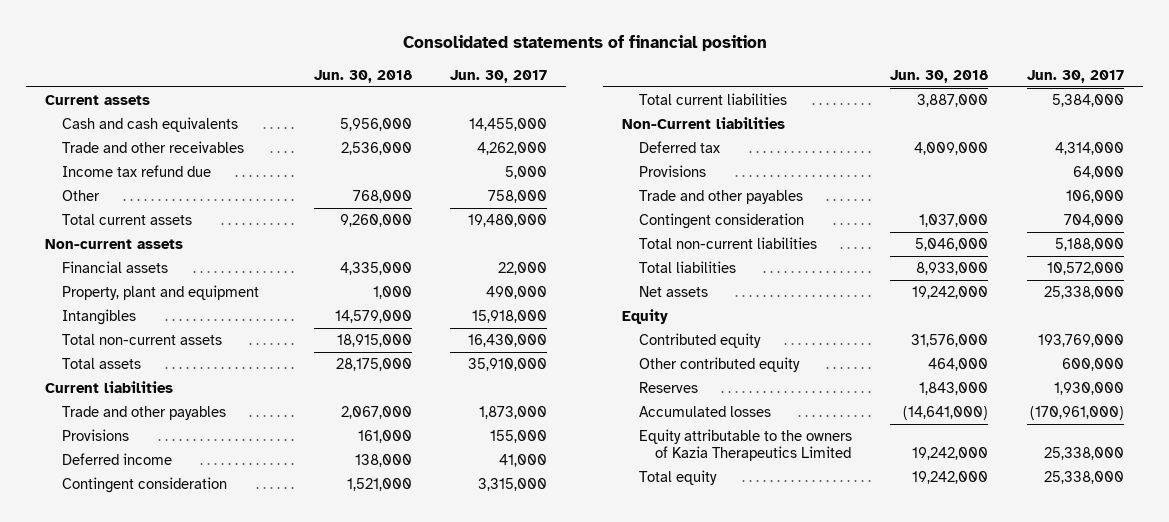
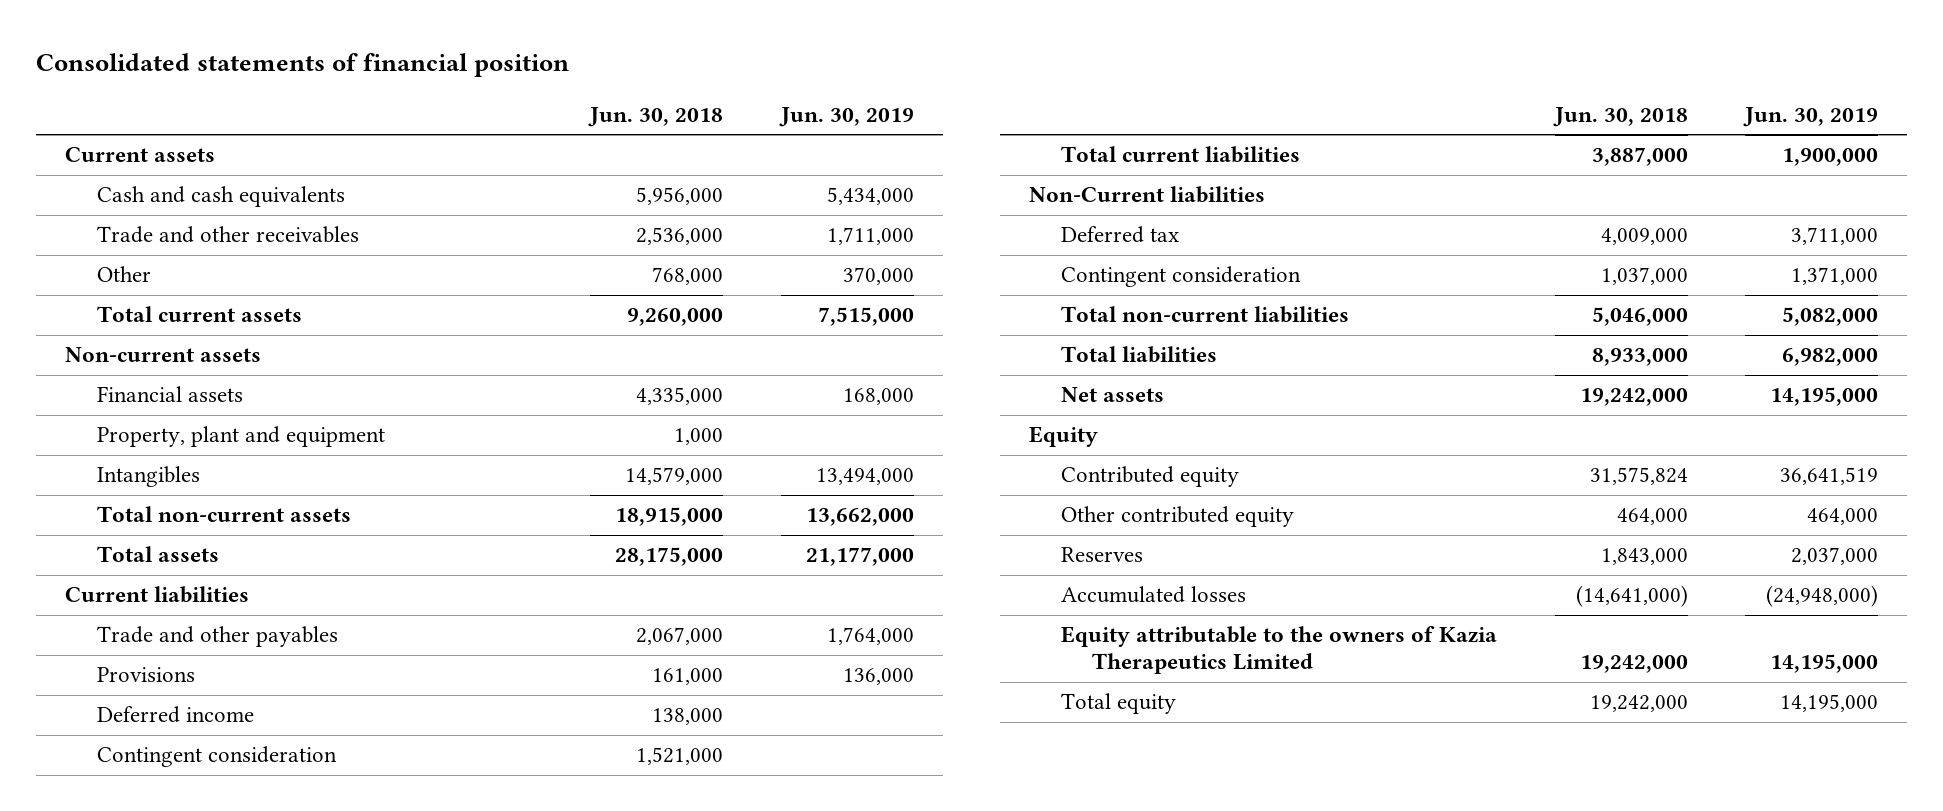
- | Jun. 30, 2018 | Jun. 30, 2017
+ | Jun. 30, 2018 | Jun. 30, 2019
- Income tax refund due | | 5,000
- Provisions | | 64,000
- Trade and other payables | | 106,000
- Contributed equity | 31,576,000 | 193,769,000
+ Contributed equity | 31,575,824 | 36,641,519

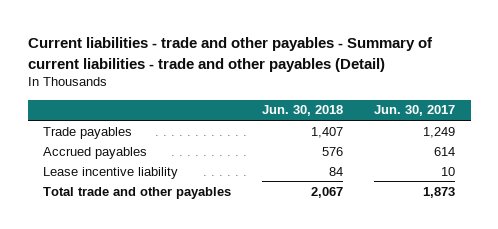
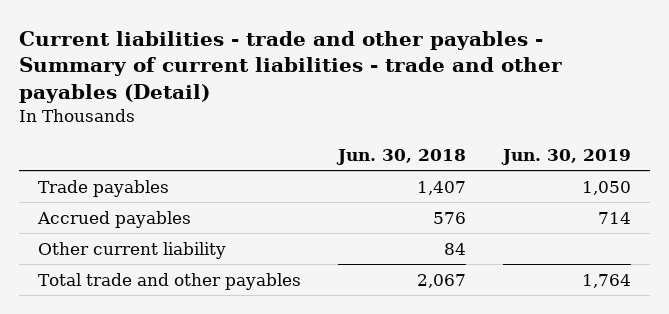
- | Jun. 30, 2018 | Jun. 30, 2017
+ | Jun. 30, 2018 | Jun. 30, 2019
- Lease incentive liability | 84 | 10
+ Other current liability | 84 |

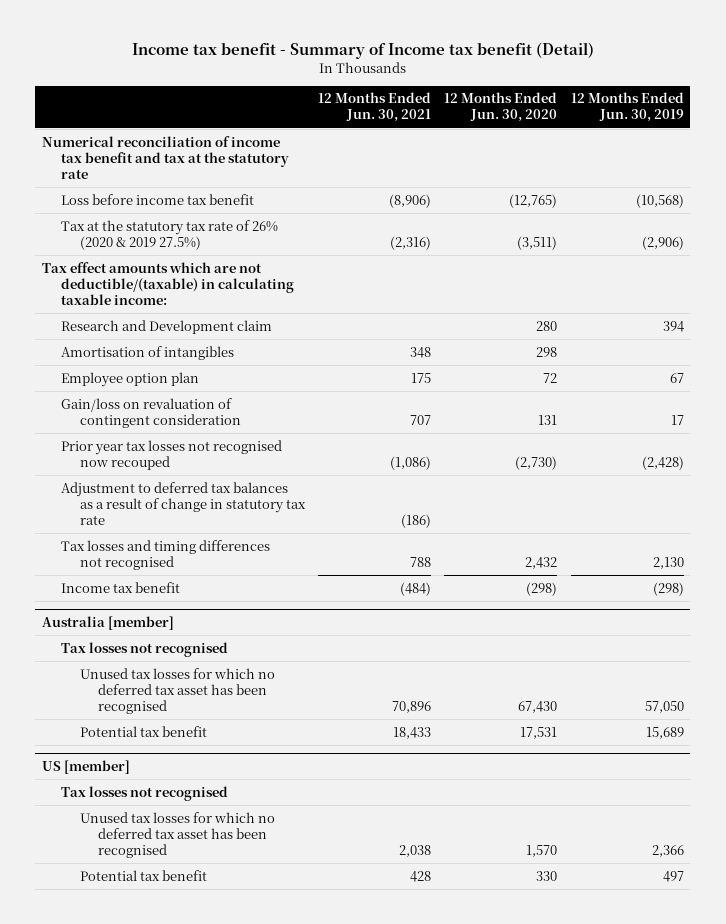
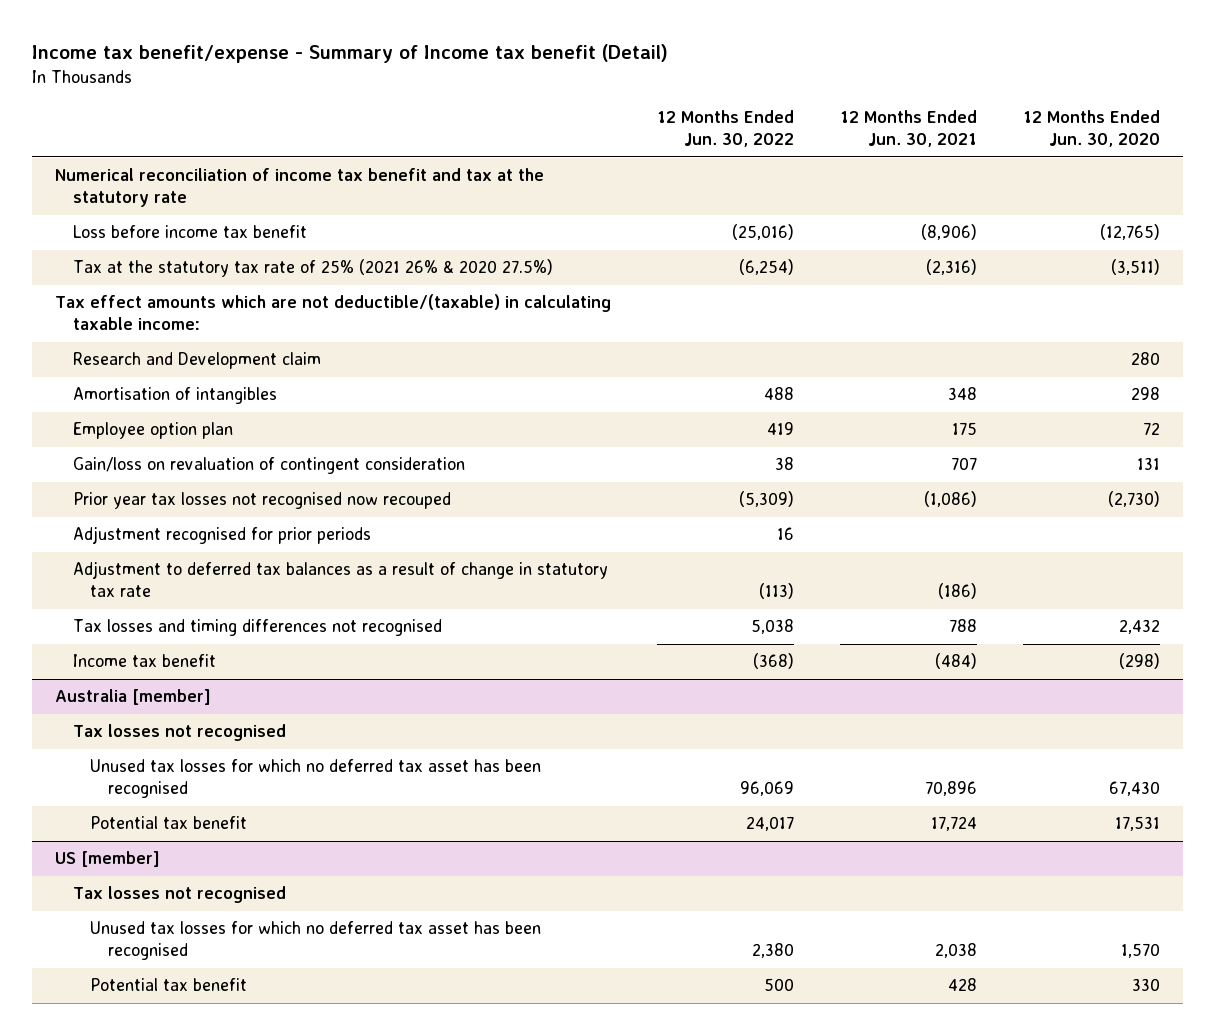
- Income tax benefit - Summary of Income tax benefit (Detail)
+ Income tax benefit/expense - Summary of Income tax benefit (Detail)
- | 12 Months Ended Jun. 30, 2021 | 12 Months Ended Jun. 30, 2020 | 12 Months Ended Jun. 30, 2019
+ | 12 Months Ended Jun. 30, 2022 | 12 Months Ended Jun. 30, 2021 | 12 Months Ended Jun. 30, 2020
- Tax at the statutory tax rate of 26% (2020 & 2019 27.5%) | (2,316) | (3,511) | (2,906)
+ Tax at the statutory tax rate of 25% (2021 26% & 2020 27.5%) | (6,254) | (2,316) | (3,511)
+ Adjustment recognised for prior periods | 16 | |
@ Australia [member]
- Potential tax benefit | 18,433 | 17,531 | 15,689
+ Potential tax benefit | 24,017 | 17,724 | 17,531

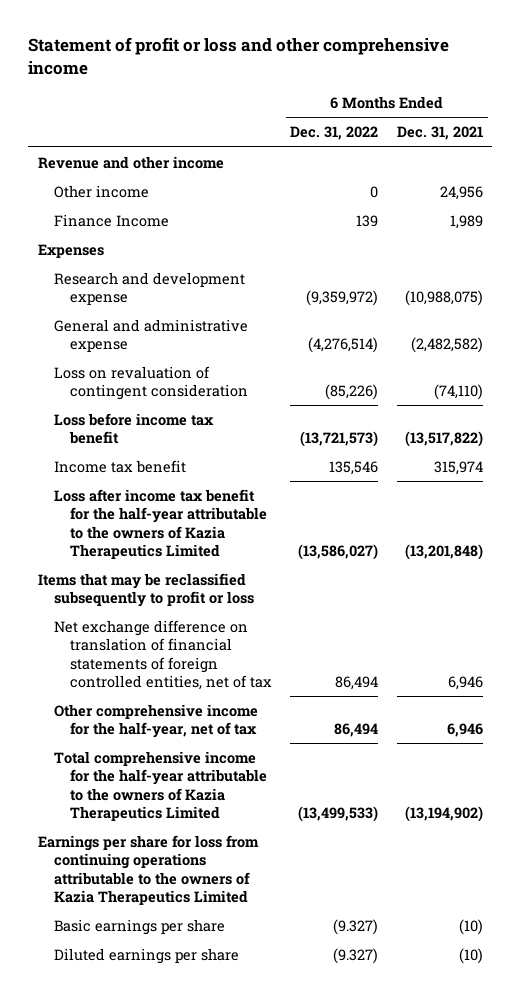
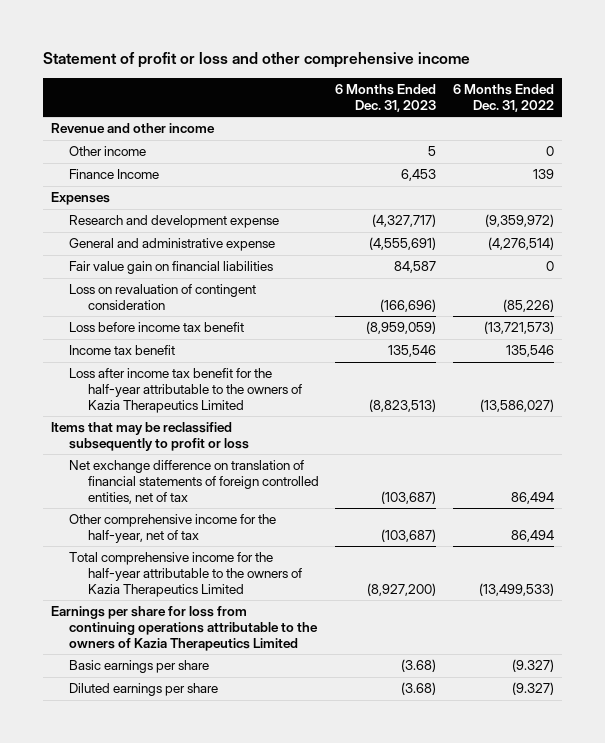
- | 6 Months Ended Dec. 31, 2022 | 6 Months Ended Dec. 31, 2021
+ | 6 Months Ended Dec. 31, 2023 | 6 Months Ended Dec. 31, 2022
+ Fair value gain on financial liabilities | 84,587 | 0

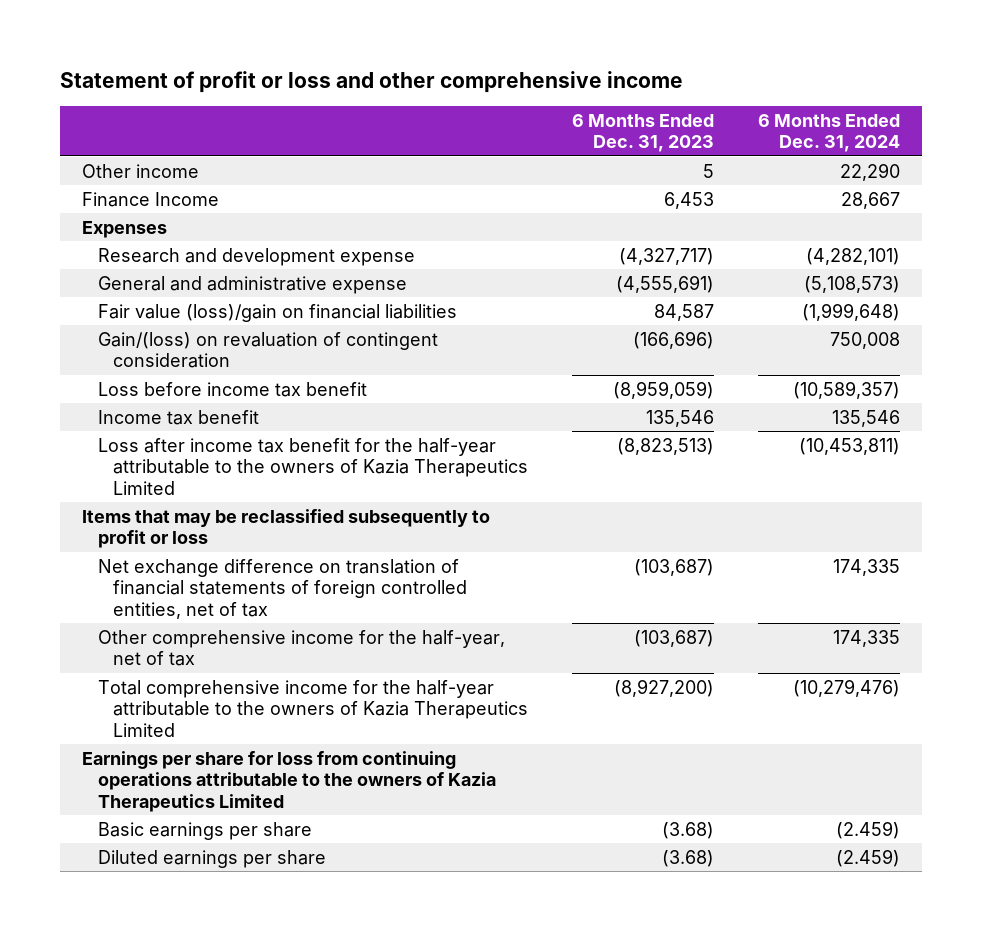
- | 6 Months Ended Dec. 31, 2023 | 6 Months Ended Dec. 31, 2022
+ | 6 Months Ended Dec. 31, 2023 | 6 Months Ended Dec. 31, 2024
- Revenue and other income
- Fair value gain on financial liabilities | 84,587 | 0
- Loss on revaluation of contingent consideration | (166,696) | (85,226)
+ Fair value (loss)/gain on financial liabilities | 84,587 | (1,999,648)
+ Gain/(loss) on revaluation of contingent consideration | (166,696) | 750,008

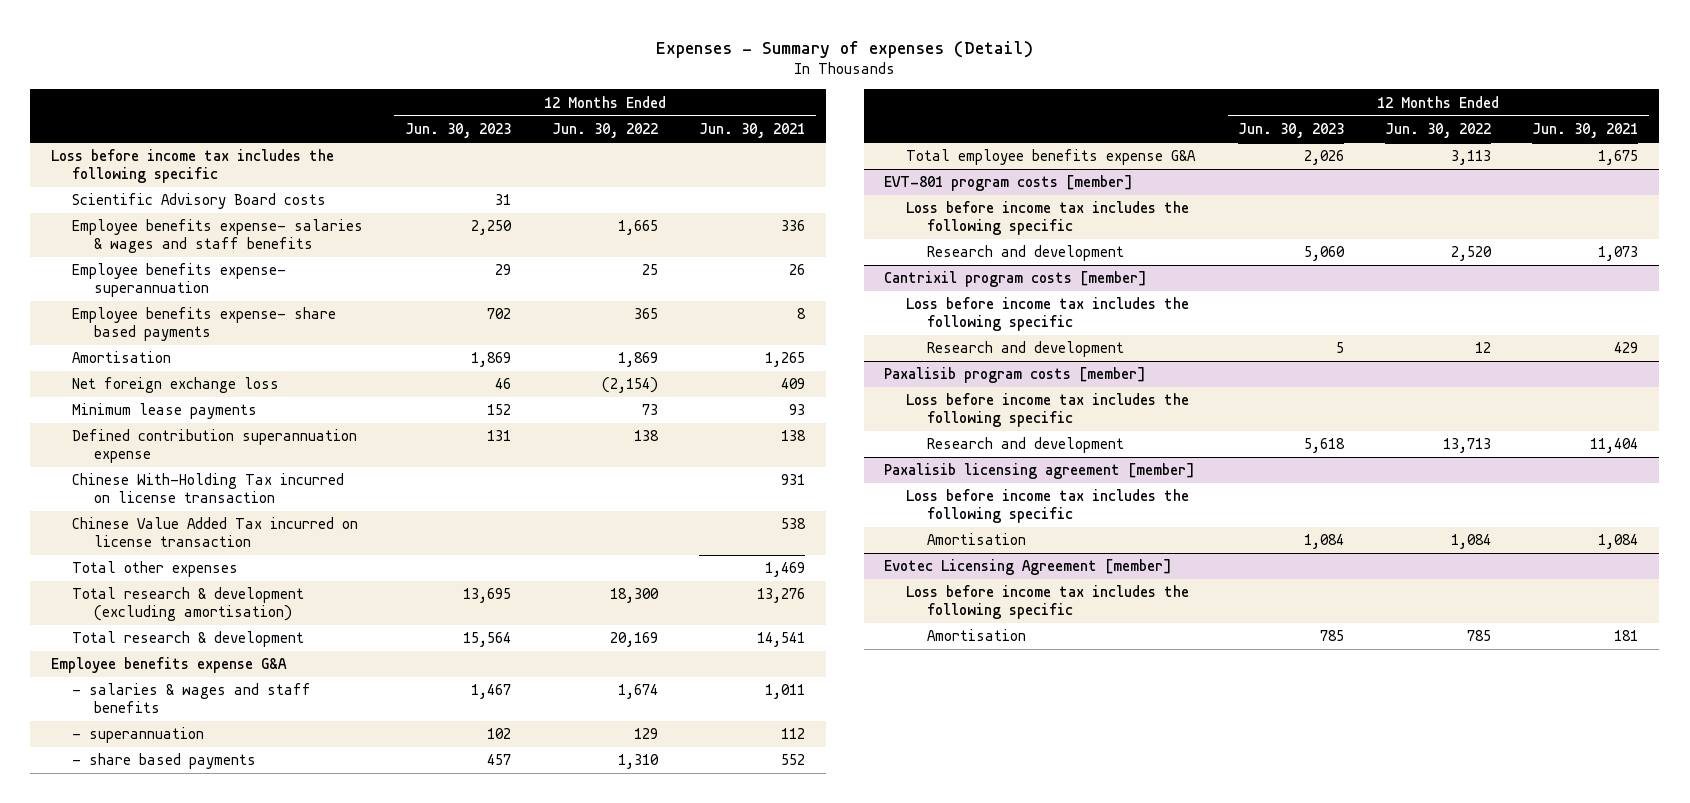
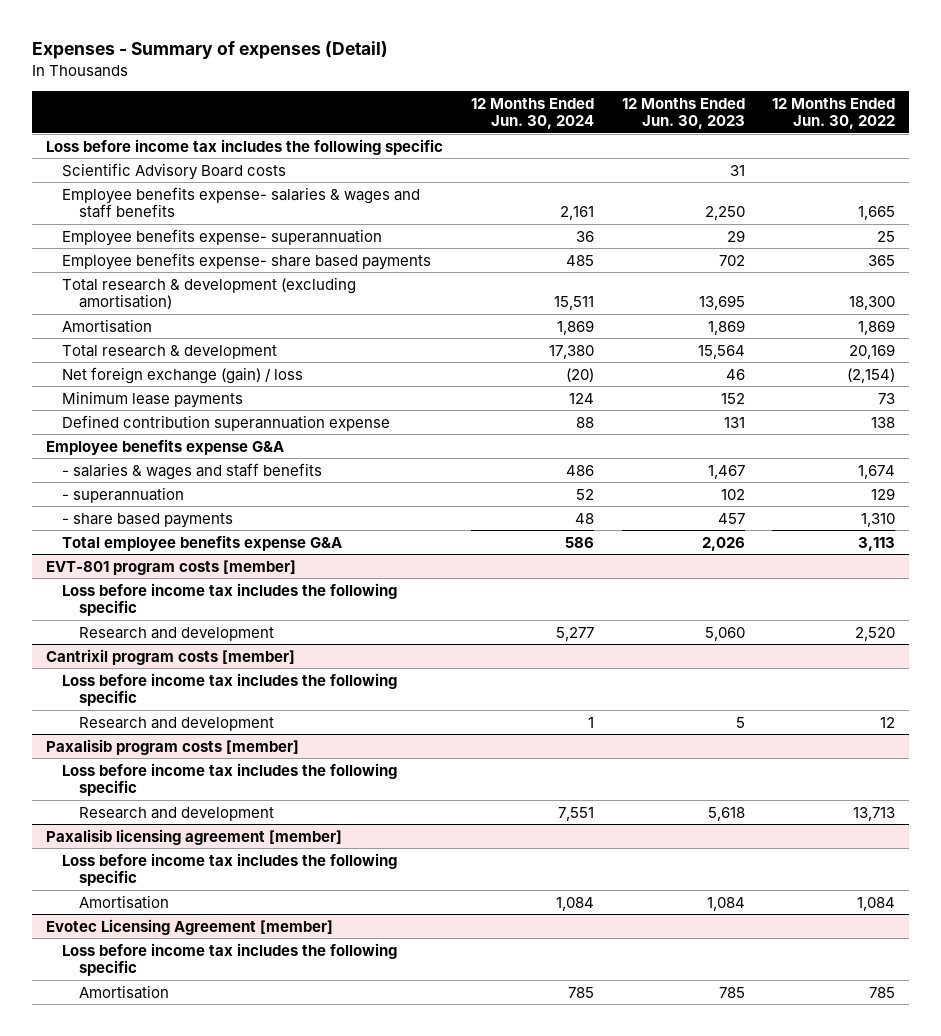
- | 12 Months Ended Jun. 30, 2023 | 12 Months Ended Jun. 30, 2022 | 12 Months Ended Jun. 30, 2021
+ | 12 Months Ended Jun. 30, 2024 | 12 Months Ended Jun. 30, 2023 | 12 Months Ended Jun. 30, 2022
moved up: Total research & development (excluding amortisation) | 15,511 | 13,695 | 18,300
- Net foreign exchange loss | 46 | (2,154) | 409
moved up: Total research & development | 17,380 | 15,564 | 20,169
+ Net foreign exchange (gain) / loss | (20) | 46 | (2,154)
- Chinese With-Holding Tax incurred on license transaction | | | 931
- Chinese Value Added Tax incurred on license transaction | | | 538
- Total other expenses | | | 1,469

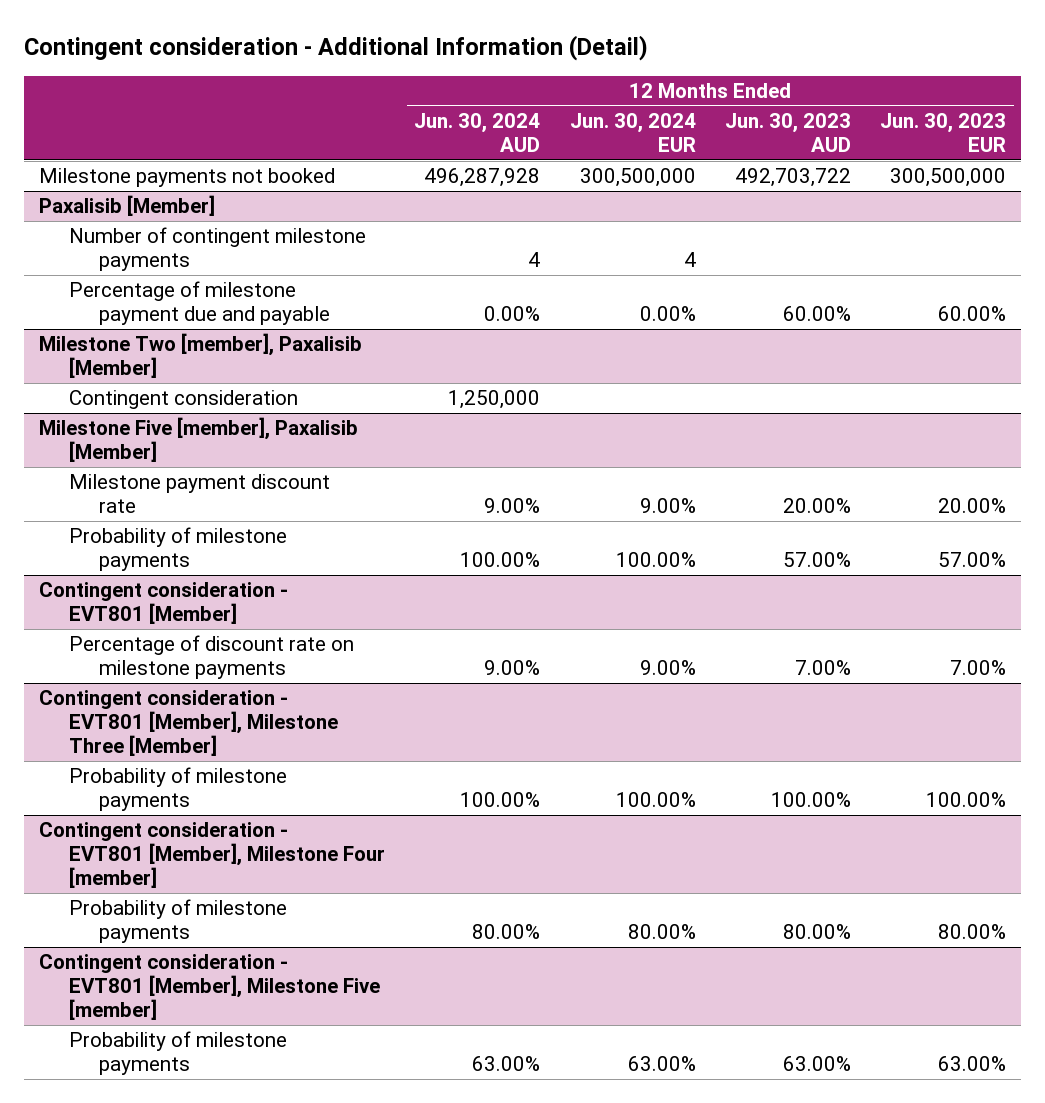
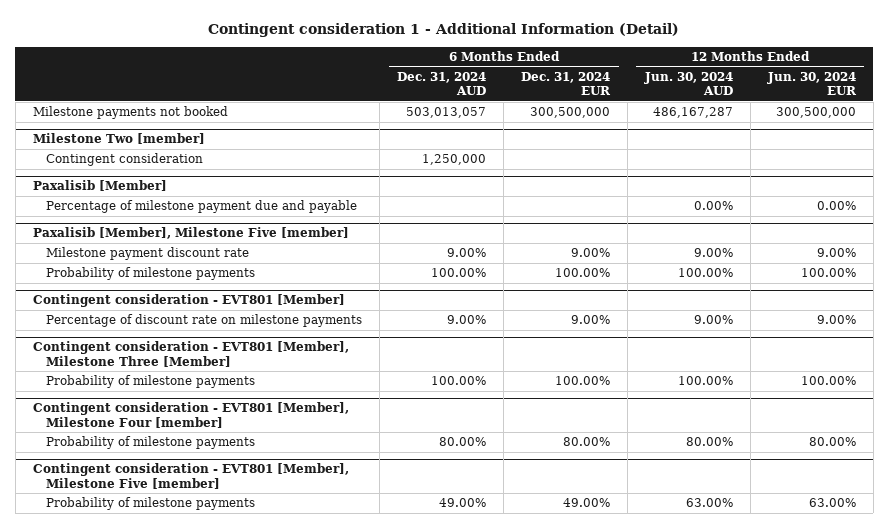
- Contingent consideration - Additional Information (Detail)
+ Contingent consideration 1 - Additional Information (Detail)
- | 12 Months Ended Jun. 30, 2024 AUD | 12 Months Ended Jun. 30, 2024 EUR | 12 Months Ended Jun. 30, 2023 AUD | 12 Months Ended Jun. 30, 2023 EUR
+ | 6 Months Ended Dec. 31, 2024 AUD | 6 Months Ended Dec. 31, 2024 EUR | 12 Months Ended Jun. 30, 2024 AUD | 12 Months Ended Jun. 30, 2024 EUR
- Milestone payments not booked | 496,287,928 | 300,500,000 | 492,703,722 | 300,500,000
+ Milestone payments not booked | 503,013,057 | 300,500,000 | 486,167,287 | 300,500,000
+ Milestone Two [member]
+ Contingent consideration | 1,250,000 | | |
@ Paxalisib [Member]
- Number of contingent milestone payments | 4 | 4 | |
- Milestone Two [member], Paxalisib [Member]
- Contingent consideration | 1,250,000 | | |
- Milestone Five [member], Paxalisib [Member]
+ Paxalisib [Member], Milestone Five [member]

